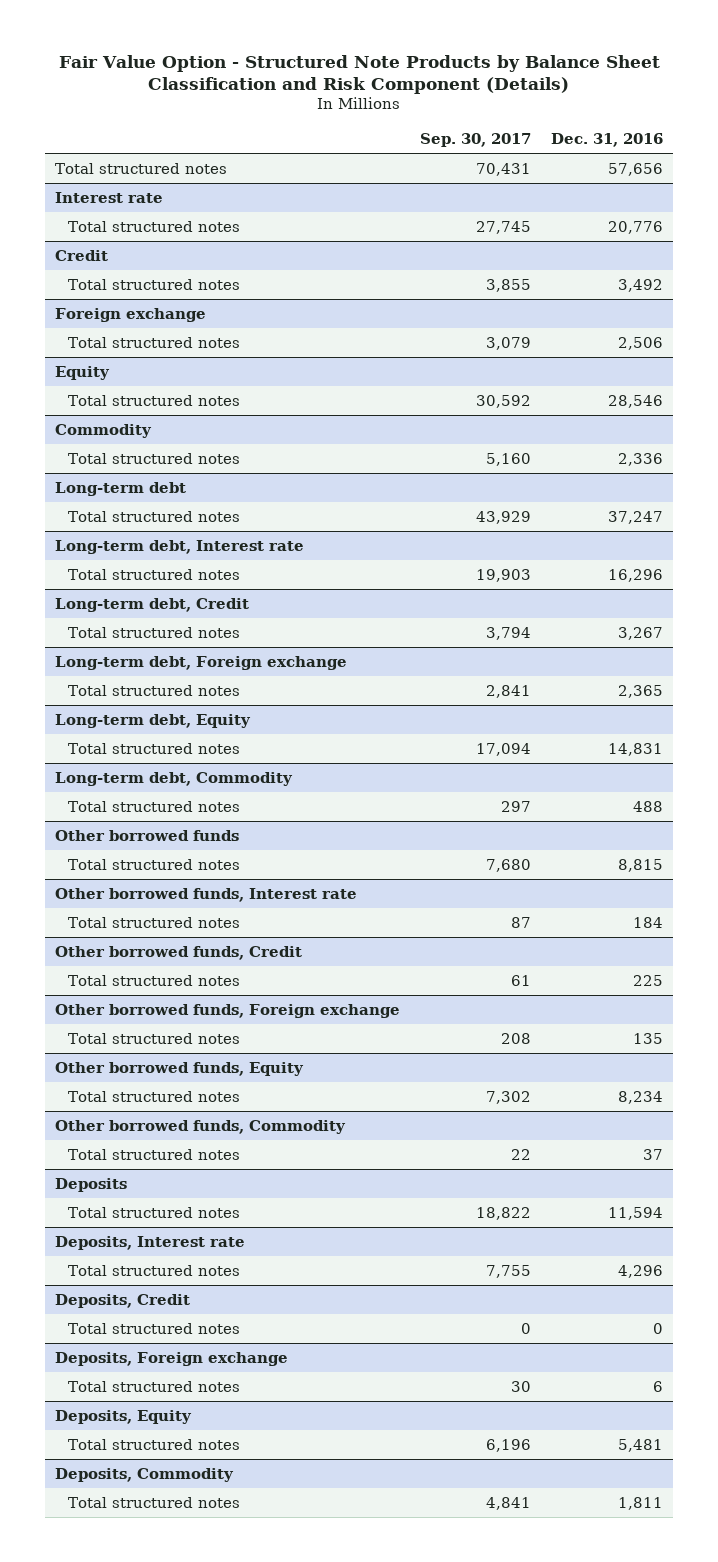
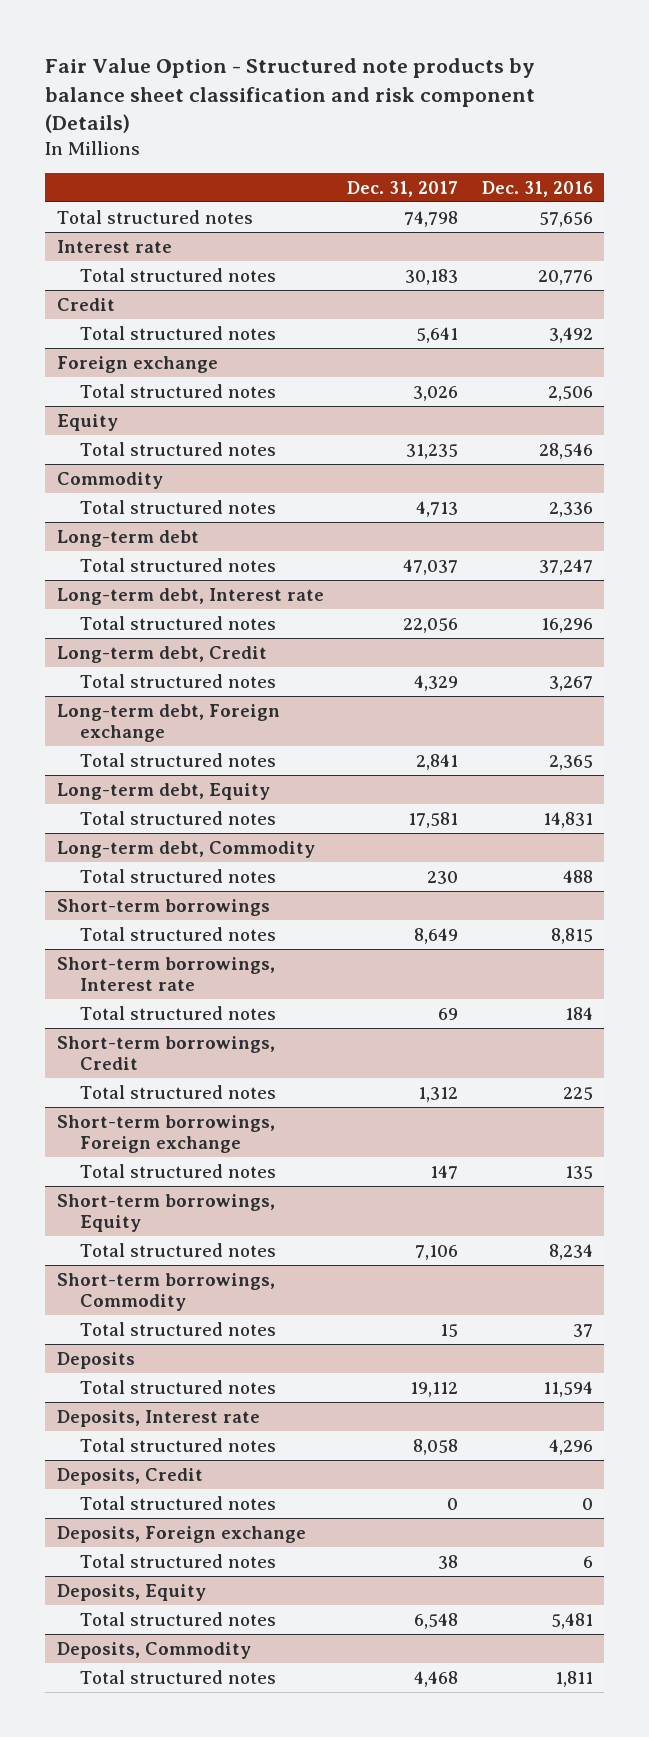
- Fair Value Option - Structured Note Products by Balance Sheet Classification and Risk Component (Details)
+ Fair Value Option - Structured note products by balance sheet classification and risk component (Details)
- | Sep. 30, 2017 | Dec. 31, 2016
+ | Dec. 31, 2017 | Dec. 31, 2016
- Other borrowed funds
+ Short-term borrowings
- Other borrowed funds, Interest rate
+ Short-term borrowings, Interest rate
- Other borrowed funds, Credit
+ Short-term borrowings, Credit
- Other borrowed funds, Foreign exchange
+ Short-term borrowings, Foreign exchange
- Other borrowed funds, Equity
+ Short-term borrowings, Equity
- Other borrowed funds, Commodity
+ Short-term borrowings, Commodity

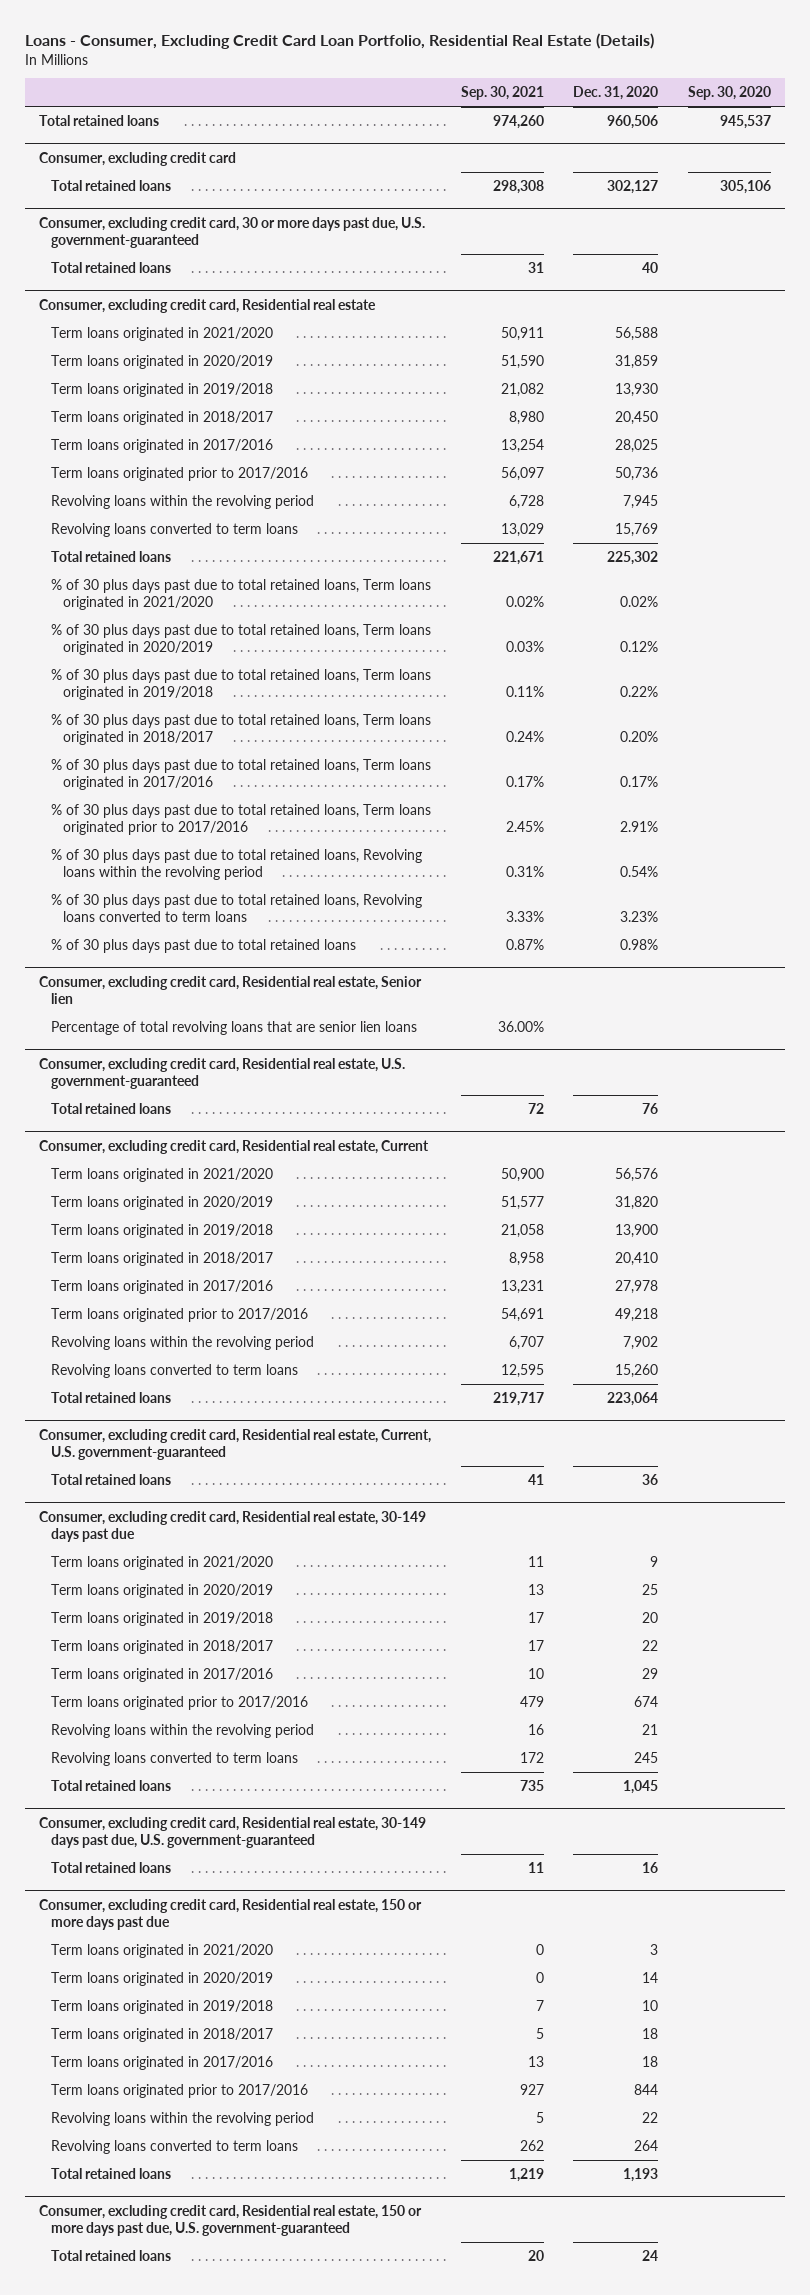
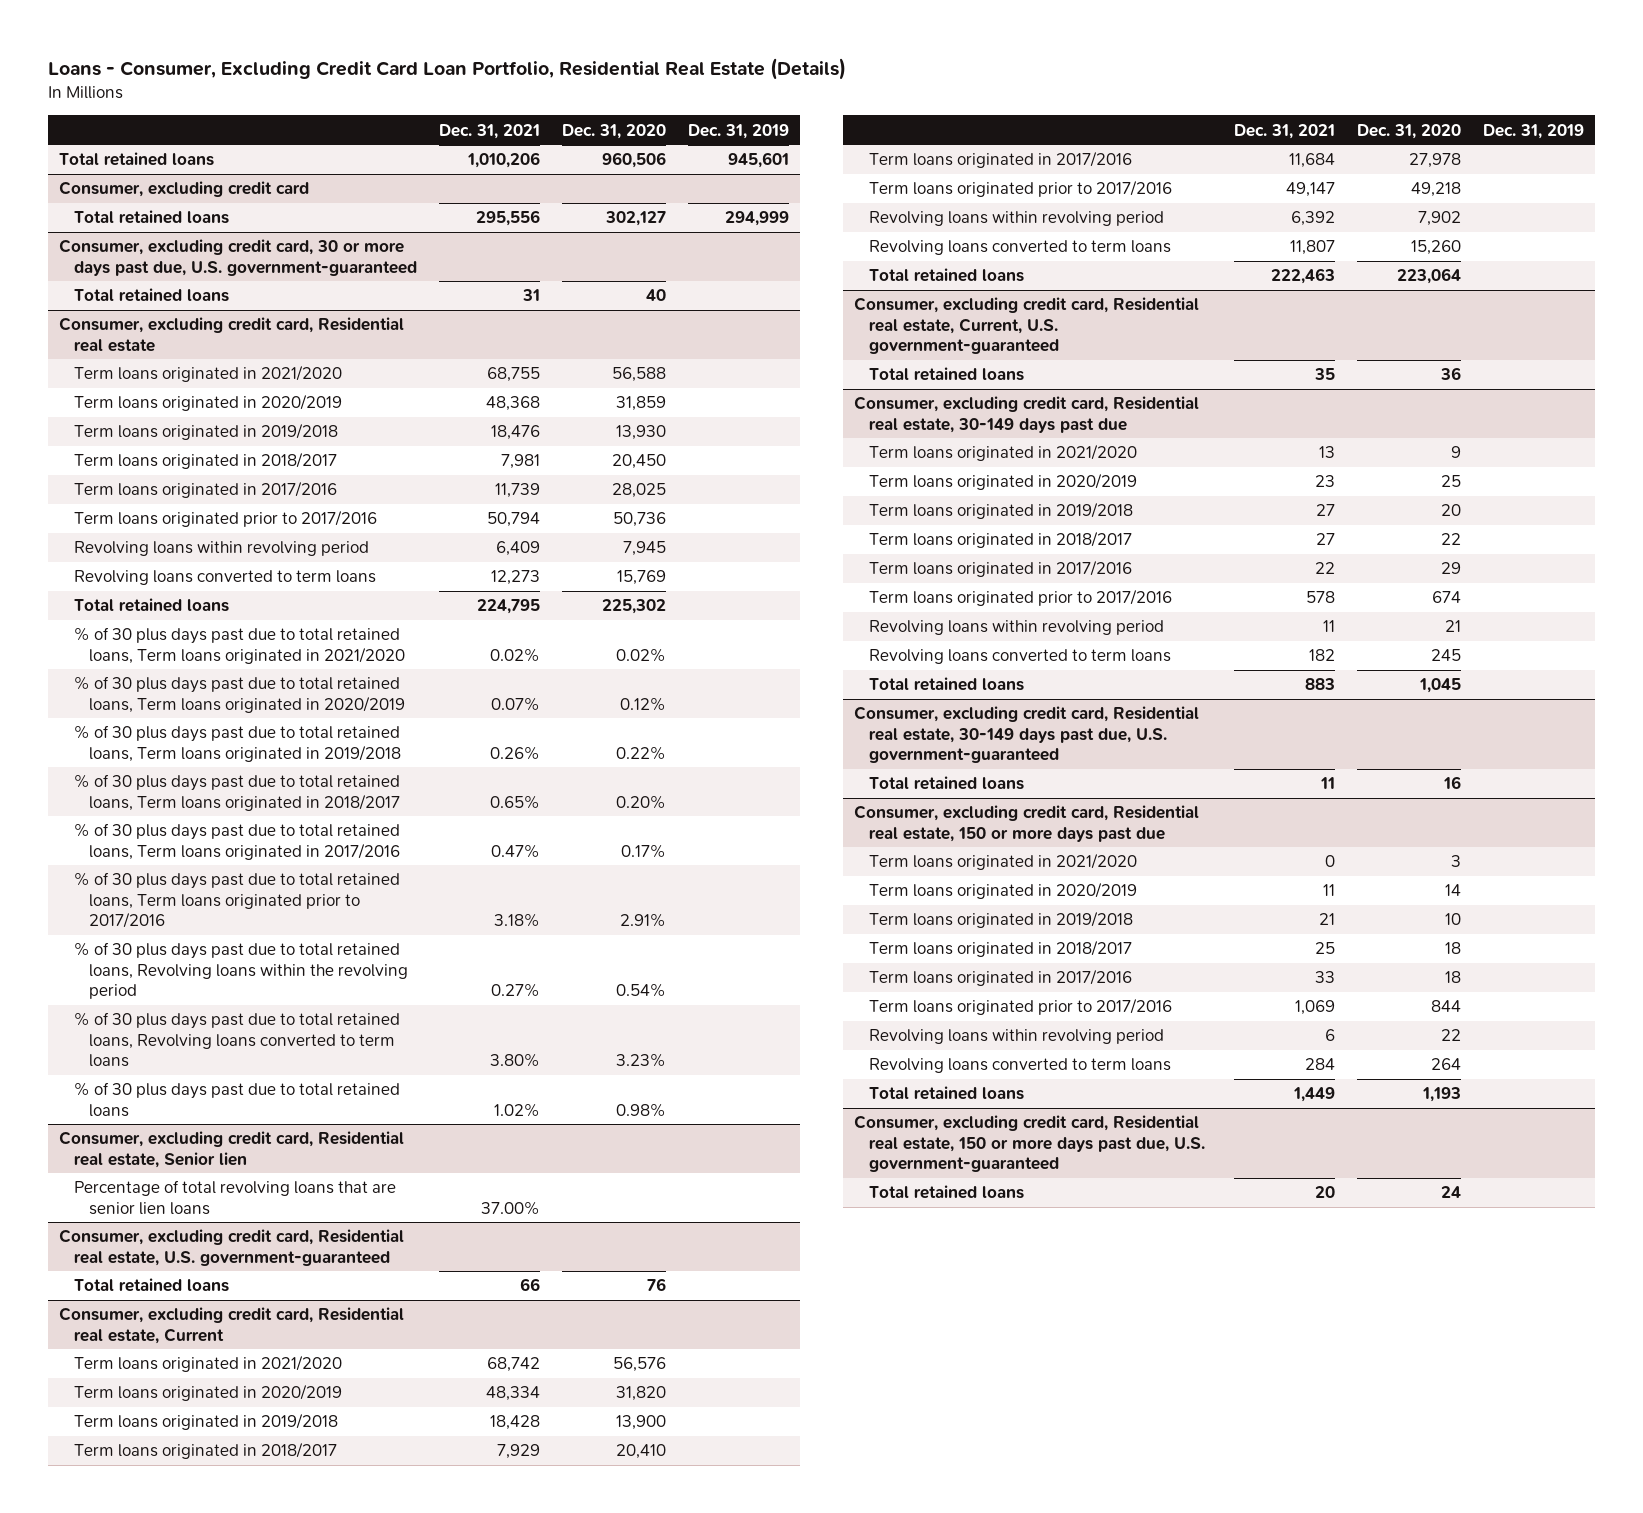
- | Sep. 30, 2021 | Dec. 31, 2020 | Sep. 30, 2020
+ | Dec. 31, 2021 | Dec. 31, 2020 | Dec. 31, 2019
@ Consumer, excluding credit card, Residential real estate
- Revolving loans within the revolving period | 6,728 | 7,945 |
+ Revolving loans within revolving period | 6,409 | 7,945 |
@ Consumer, excluding credit card, Residential real estate, Current
- Revolving loans within the revolving period | 6,707 | 7,902 |
+ Revolving loans within revolving period | 6,392 | 7,902 |
@ Consumer, excluding credit card, Residential real estate, 30-149 days past due
- Revolving loans within the revolving period | 16 | 21 |
+ Revolving loans within revolving period | 11 | 21 |
@ Consumer, excluding credit card, Residential real estate, 150 or more days past due
- Revolving loans within the revolving period | 5 | 22 |
+ Revolving loans within revolving period | 6 | 22 |

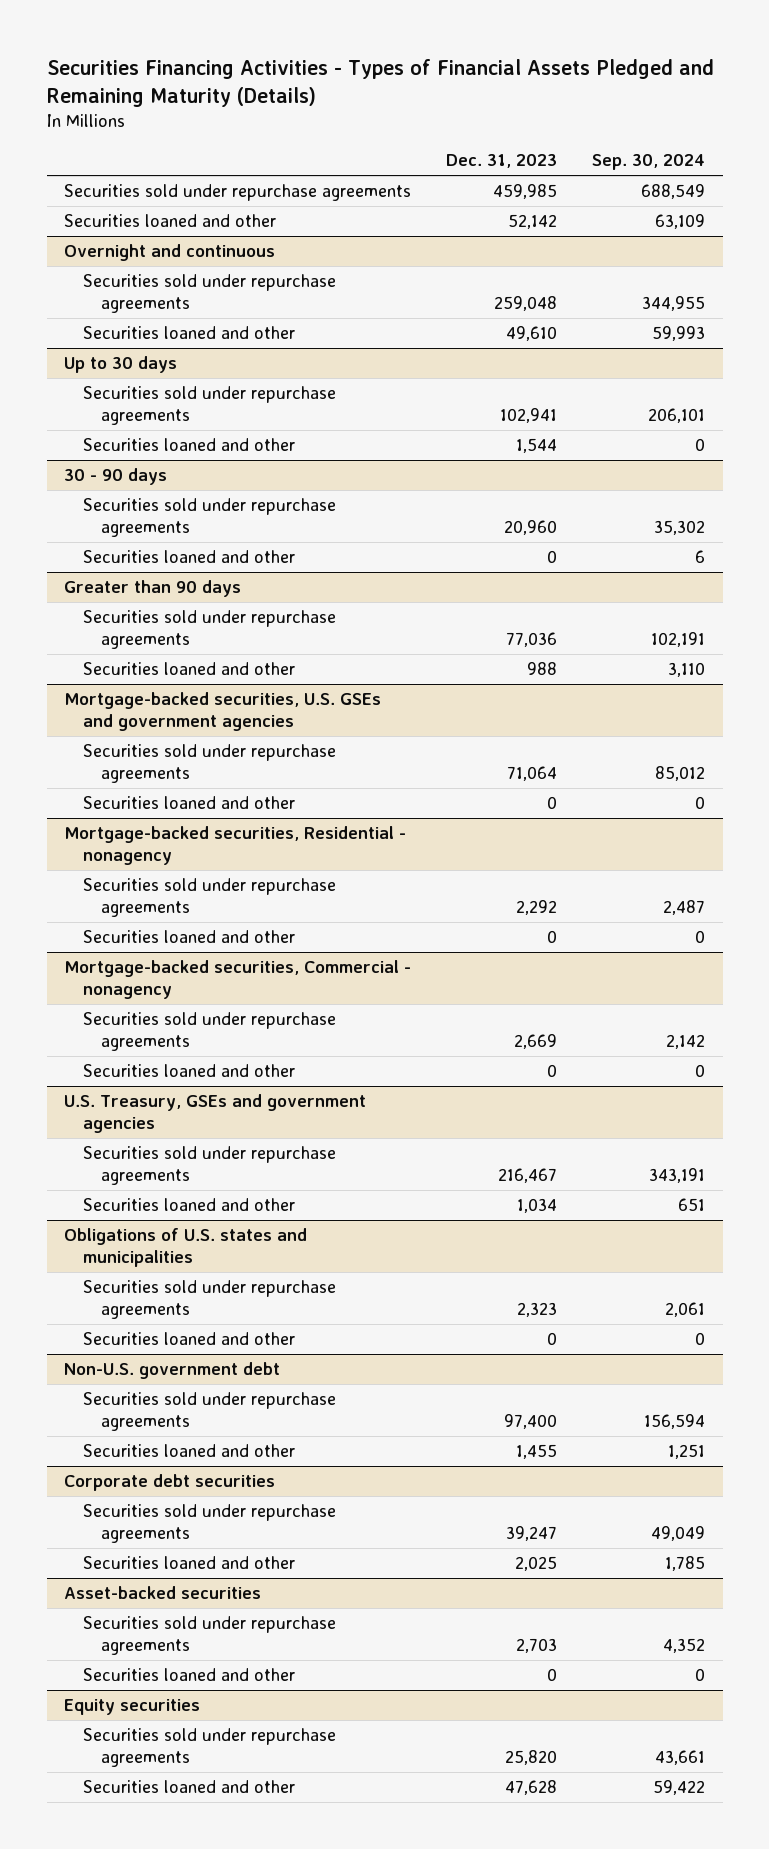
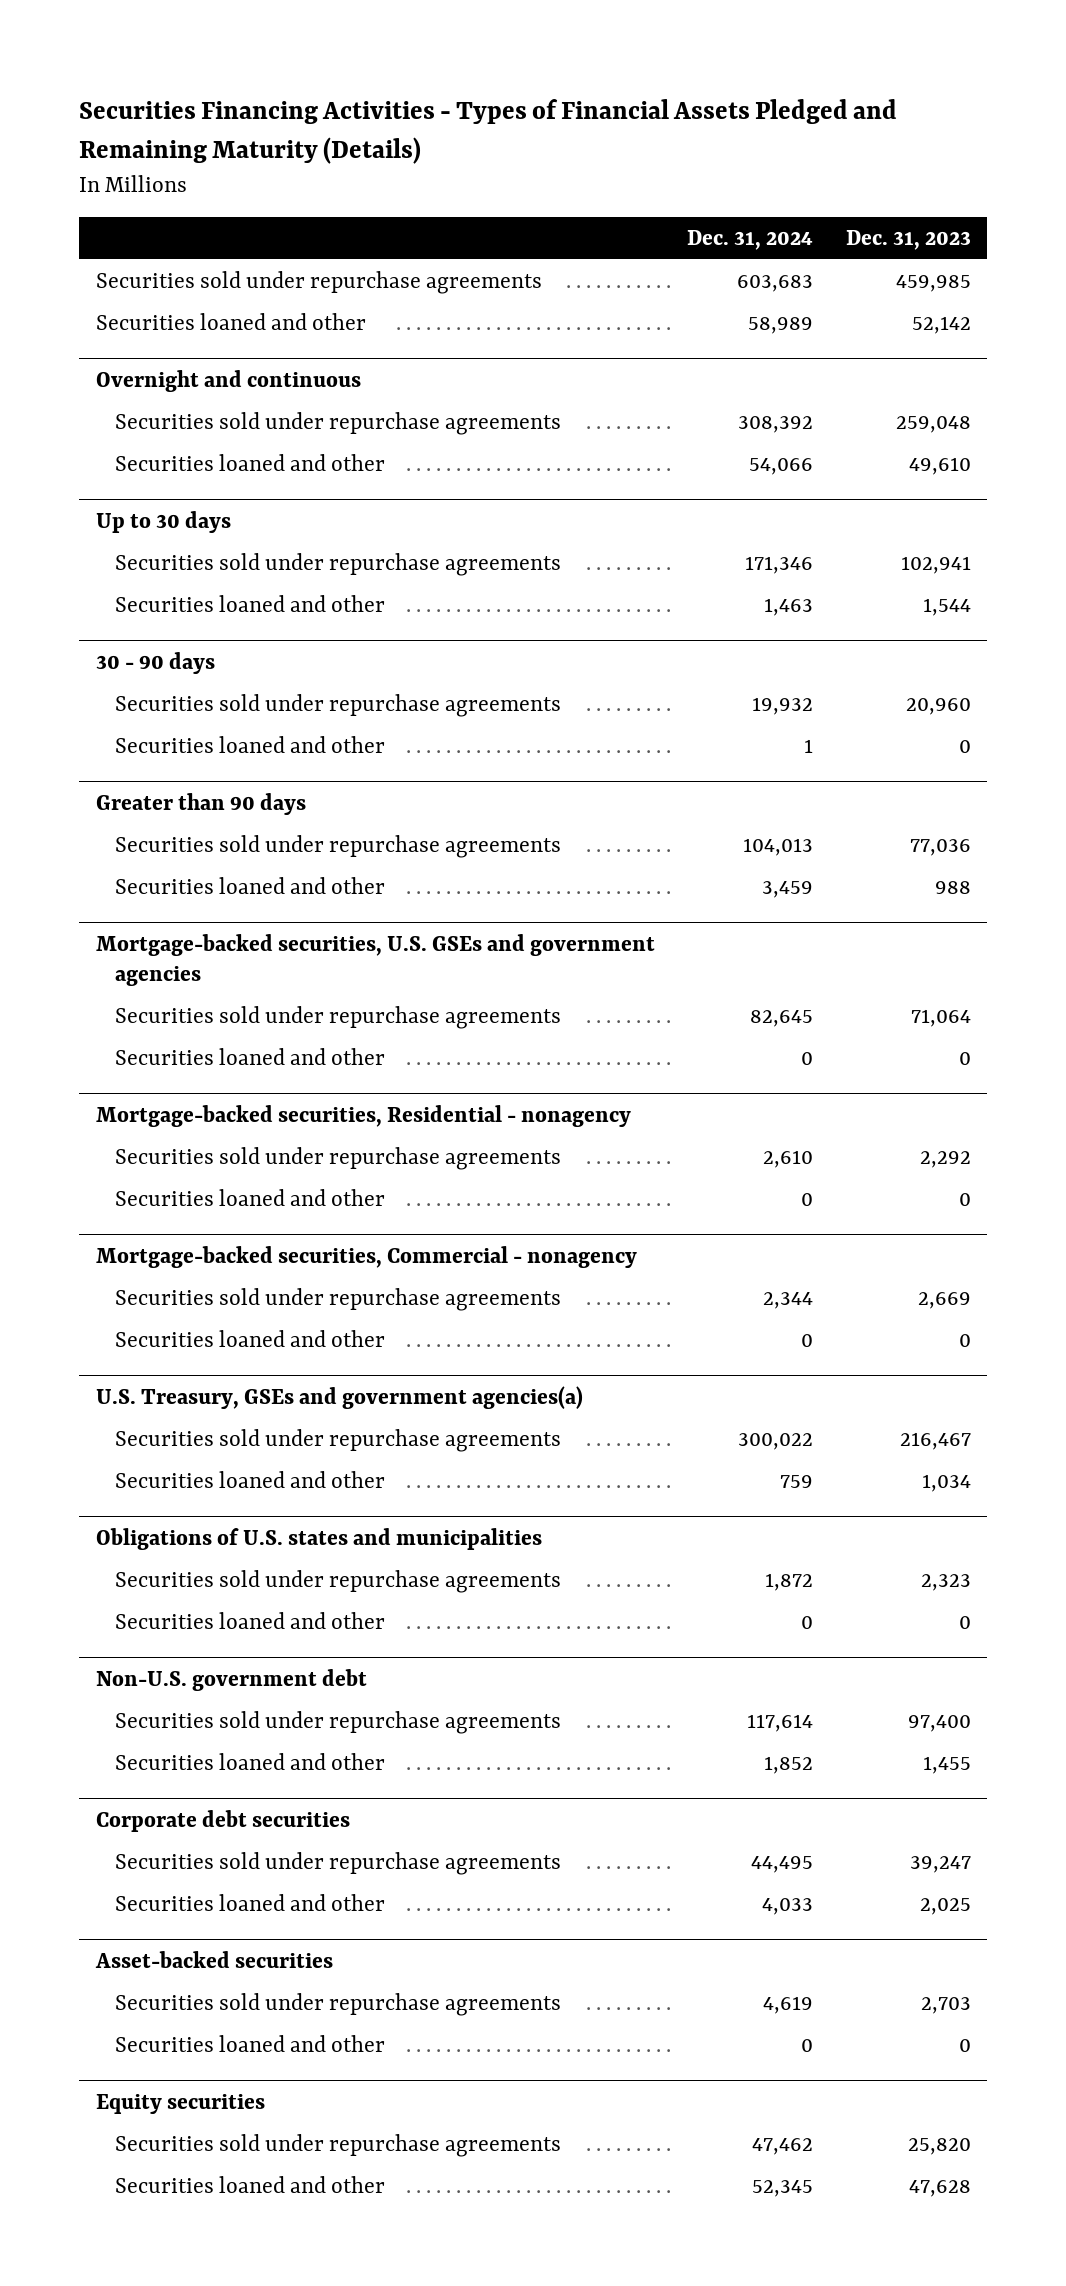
- | Dec. 31, 2023 | Sep. 30, 2024
+ | Dec. 31, 2024 | Dec. 31, 2023
- U.S. Treasury, GSEs and government agencies
+ U.S. Treasury, GSEs and government agencies(a)

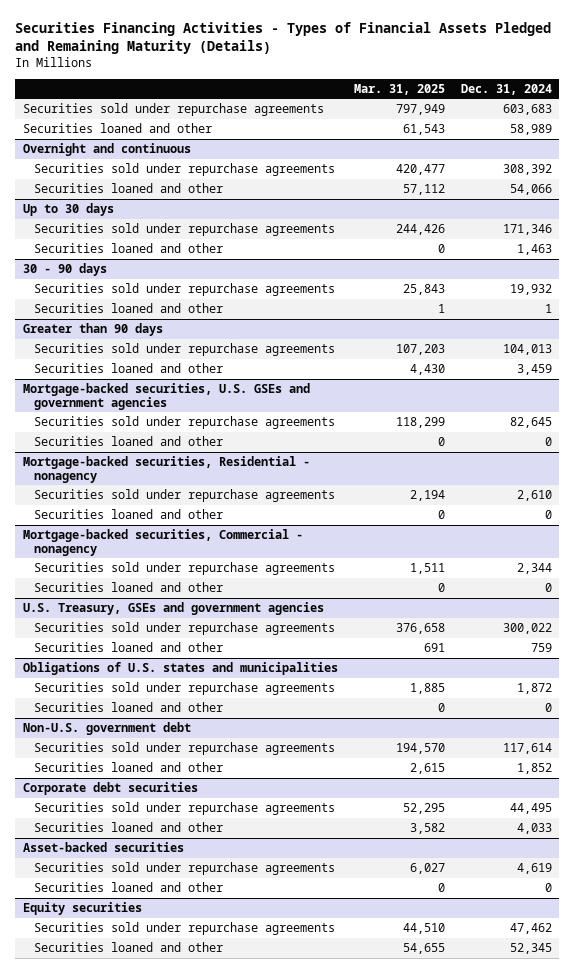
- | Dec. 31, 2024 | Dec. 31, 2023
+ | Mar. 31, 2025 | Dec. 31, 2024
- U.S. Treasury, GSEs and government agencies(a)
+ U.S. Treasury, GSEs and government agencies

